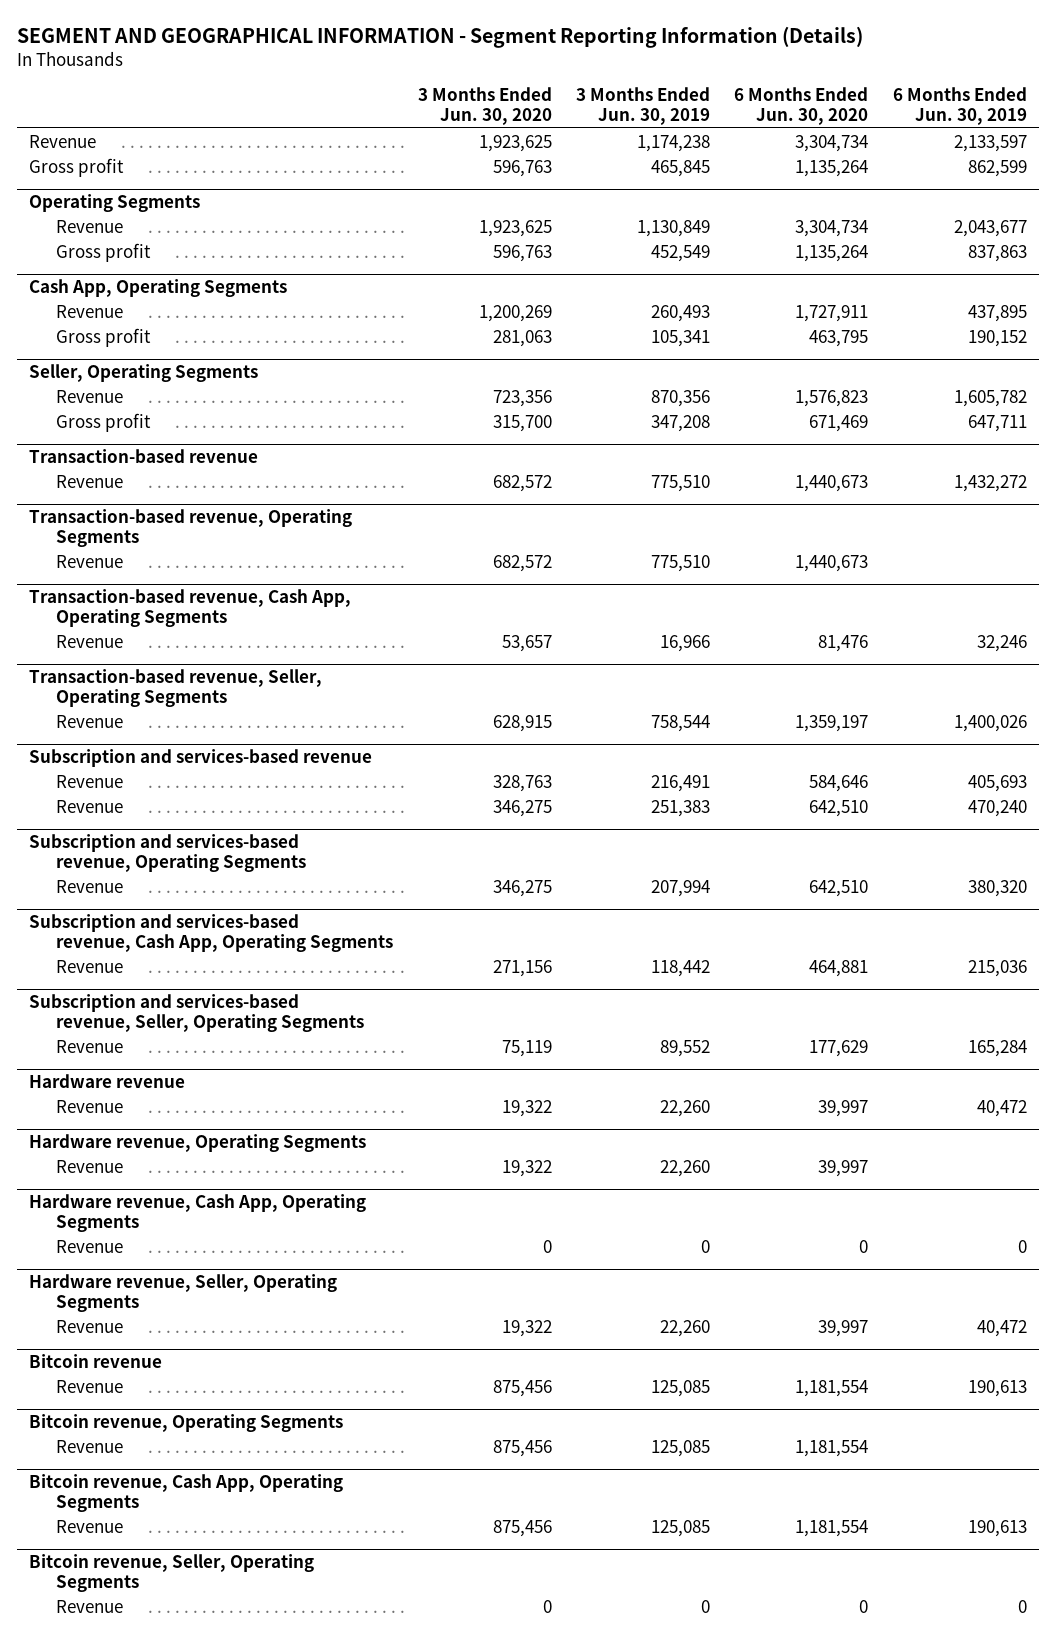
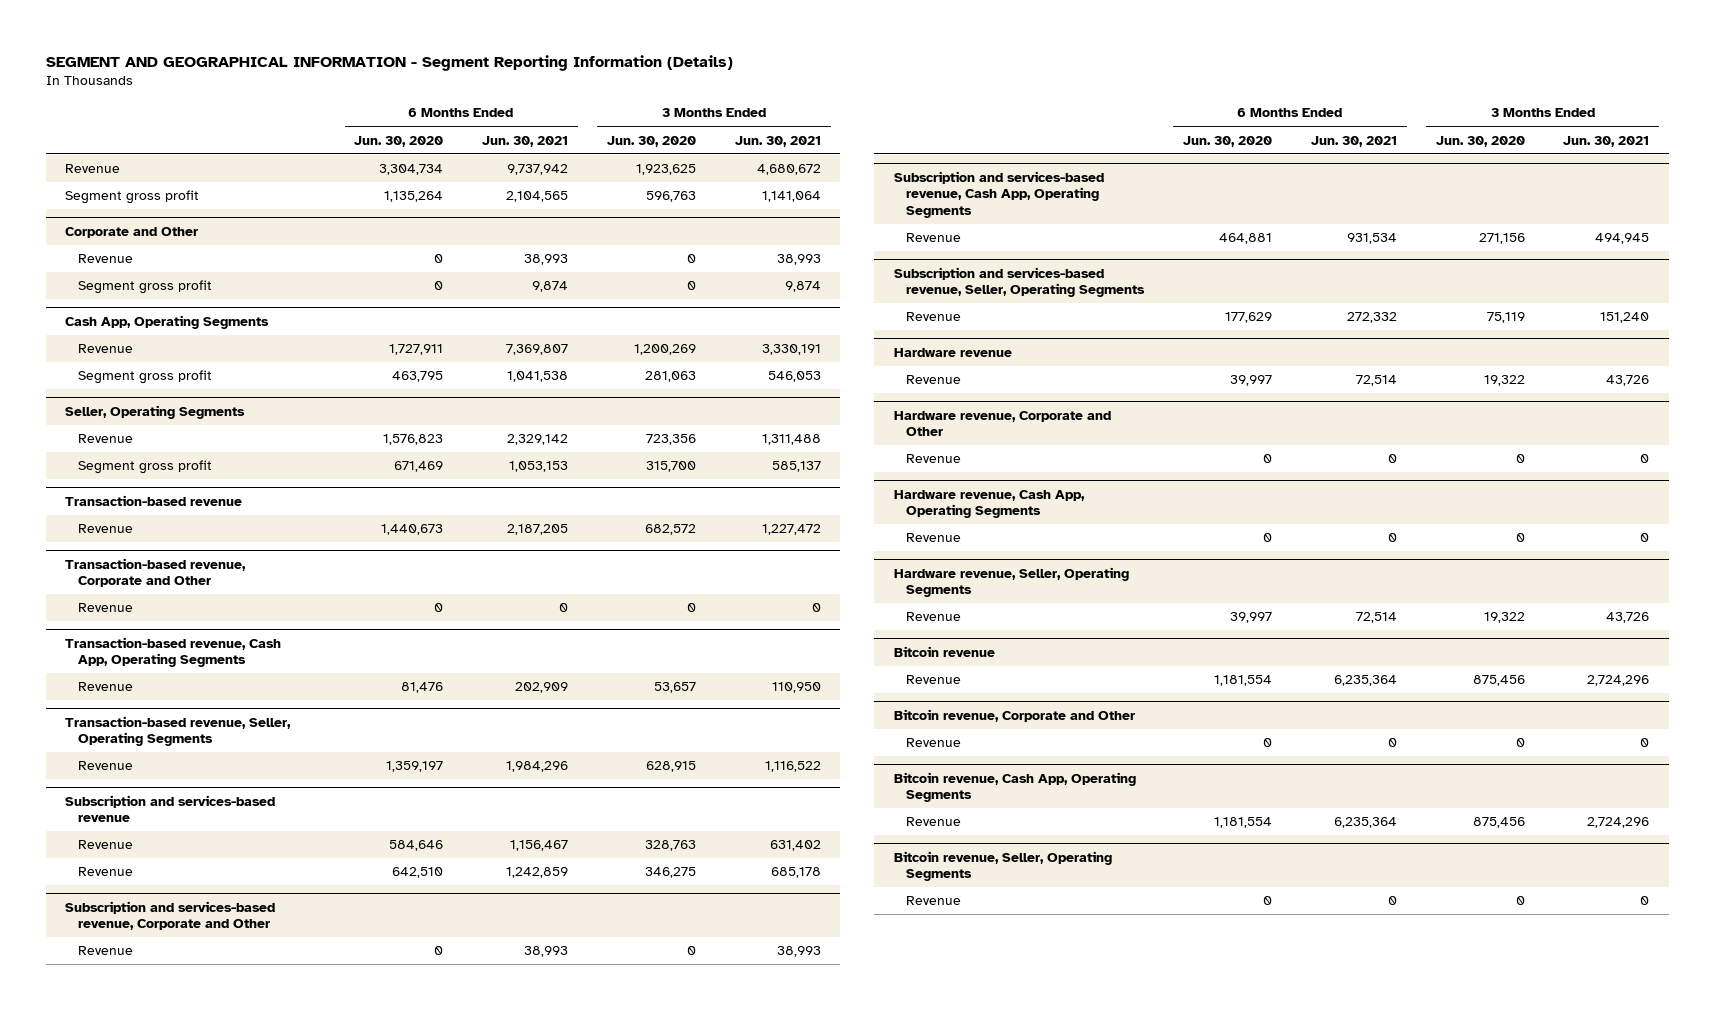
- | 3 Months Ended Jun. 30, 2020 | 3 Months Ended Jun. 30, 2019 | 6 Months Ended Jun. 30, 2020 | 6 Months Ended Jun. 30, 2019
+ | 6 Months Ended Jun. 30, 2020 | 6 Months Ended Jun. 30, 2021 | 3 Months Ended Jun. 30, 2020 | 3 Months Ended Jun. 30, 2021
- Gross profit | 596,763 | 465,845 | 1,135,264 | 862,599
- Operating Segments
- Revenue | 1,923,625 | 1,130,849 | 3,304,734 | 2,043,677
- Gross profit | 596,763 | 452,549 | 1,135,264 | 837,863
+ Segment gross profit | 1,135,264 | 2,104,565 | 596,763 | 1,141,064
+ Corporate and Other
+ Revenue | 0 | 38,993 | 0 | 38,993
+ Segment gross profit | 0 | 9,874 | 0 | 9,874
@ Cash App, Operating Segments
- Gross profit | 281,063 | 105,341 | 463,795 | 190,152
+ Segment gross profit | 463,795 | 1,041,538 | 281,063 | 546,053
@ Seller, Operating Segments
- Gross profit | 315,700 | 347,208 | 671,469 | 647,711
+ Segment gross profit | 671,469 | 1,053,153 | 315,700 | 585,137
- Transaction-based revenue, Operating Segments
- Revenue | 682,572 | 775,510 | 1,440,673 |
+ Transaction-based revenue, Corporate and Other
+ Revenue | 0 | 0 | 0 | 0
- Subscription and services-based revenue, Operating Segments
- Revenue | 346,275 | 207,994 | 642,510 | 380,320
+ Subscription and services-based revenue, Corporate and Other
+ Revenue | 0 | 38,993 | 0 | 38,993
- Hardware revenue, Operating Segments
- Revenue | 19,322 | 22,260 | 39,997 |
+ Hardware revenue, Corporate and Other
+ Revenue | 0 | 0 | 0 | 0
- Bitcoin revenue, Operating Segments
- Revenue | 875,456 | 125,085 | 1,181,554 |
+ Bitcoin revenue, Corporate and Other
+ Revenue | 0 | 0 | 0 | 0

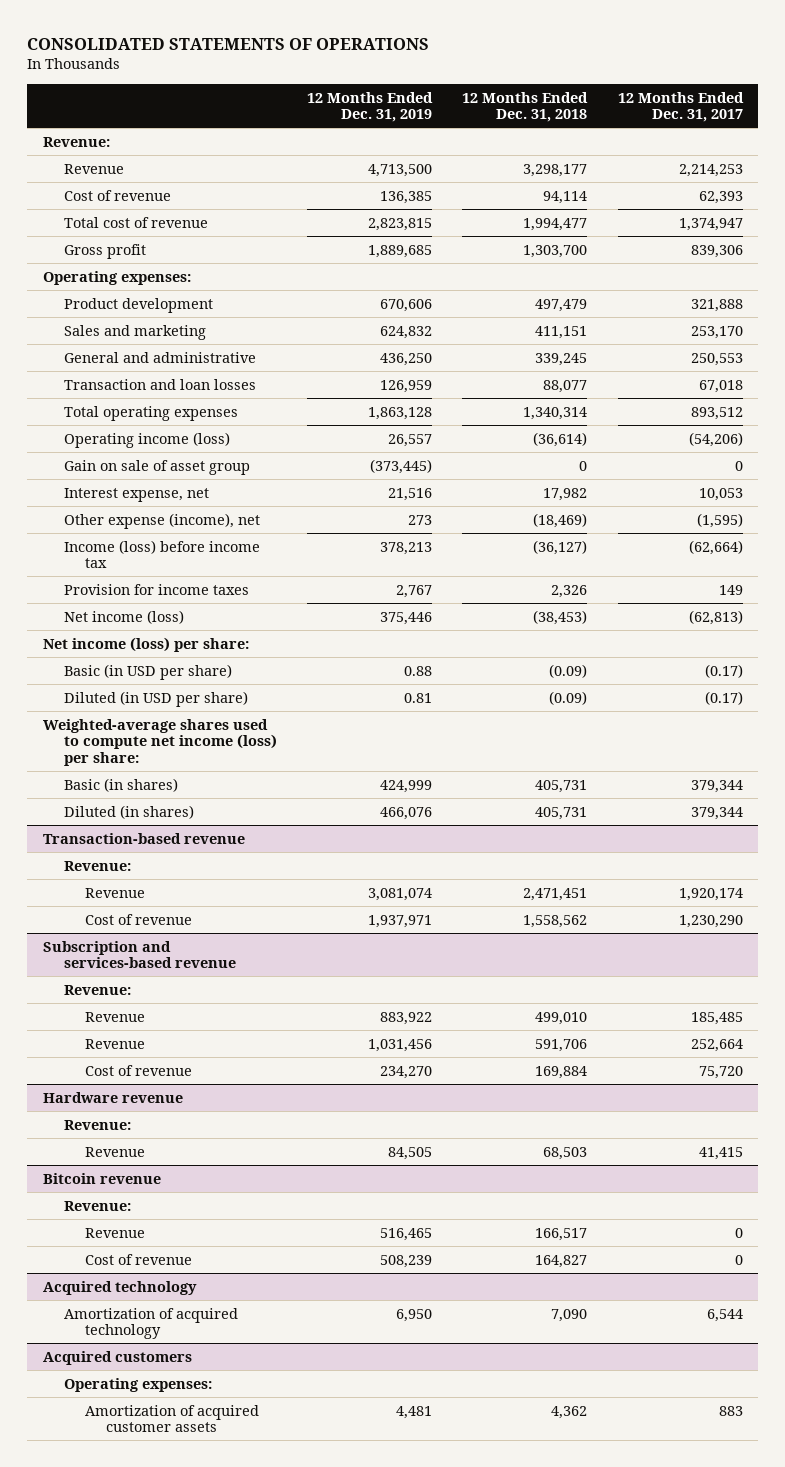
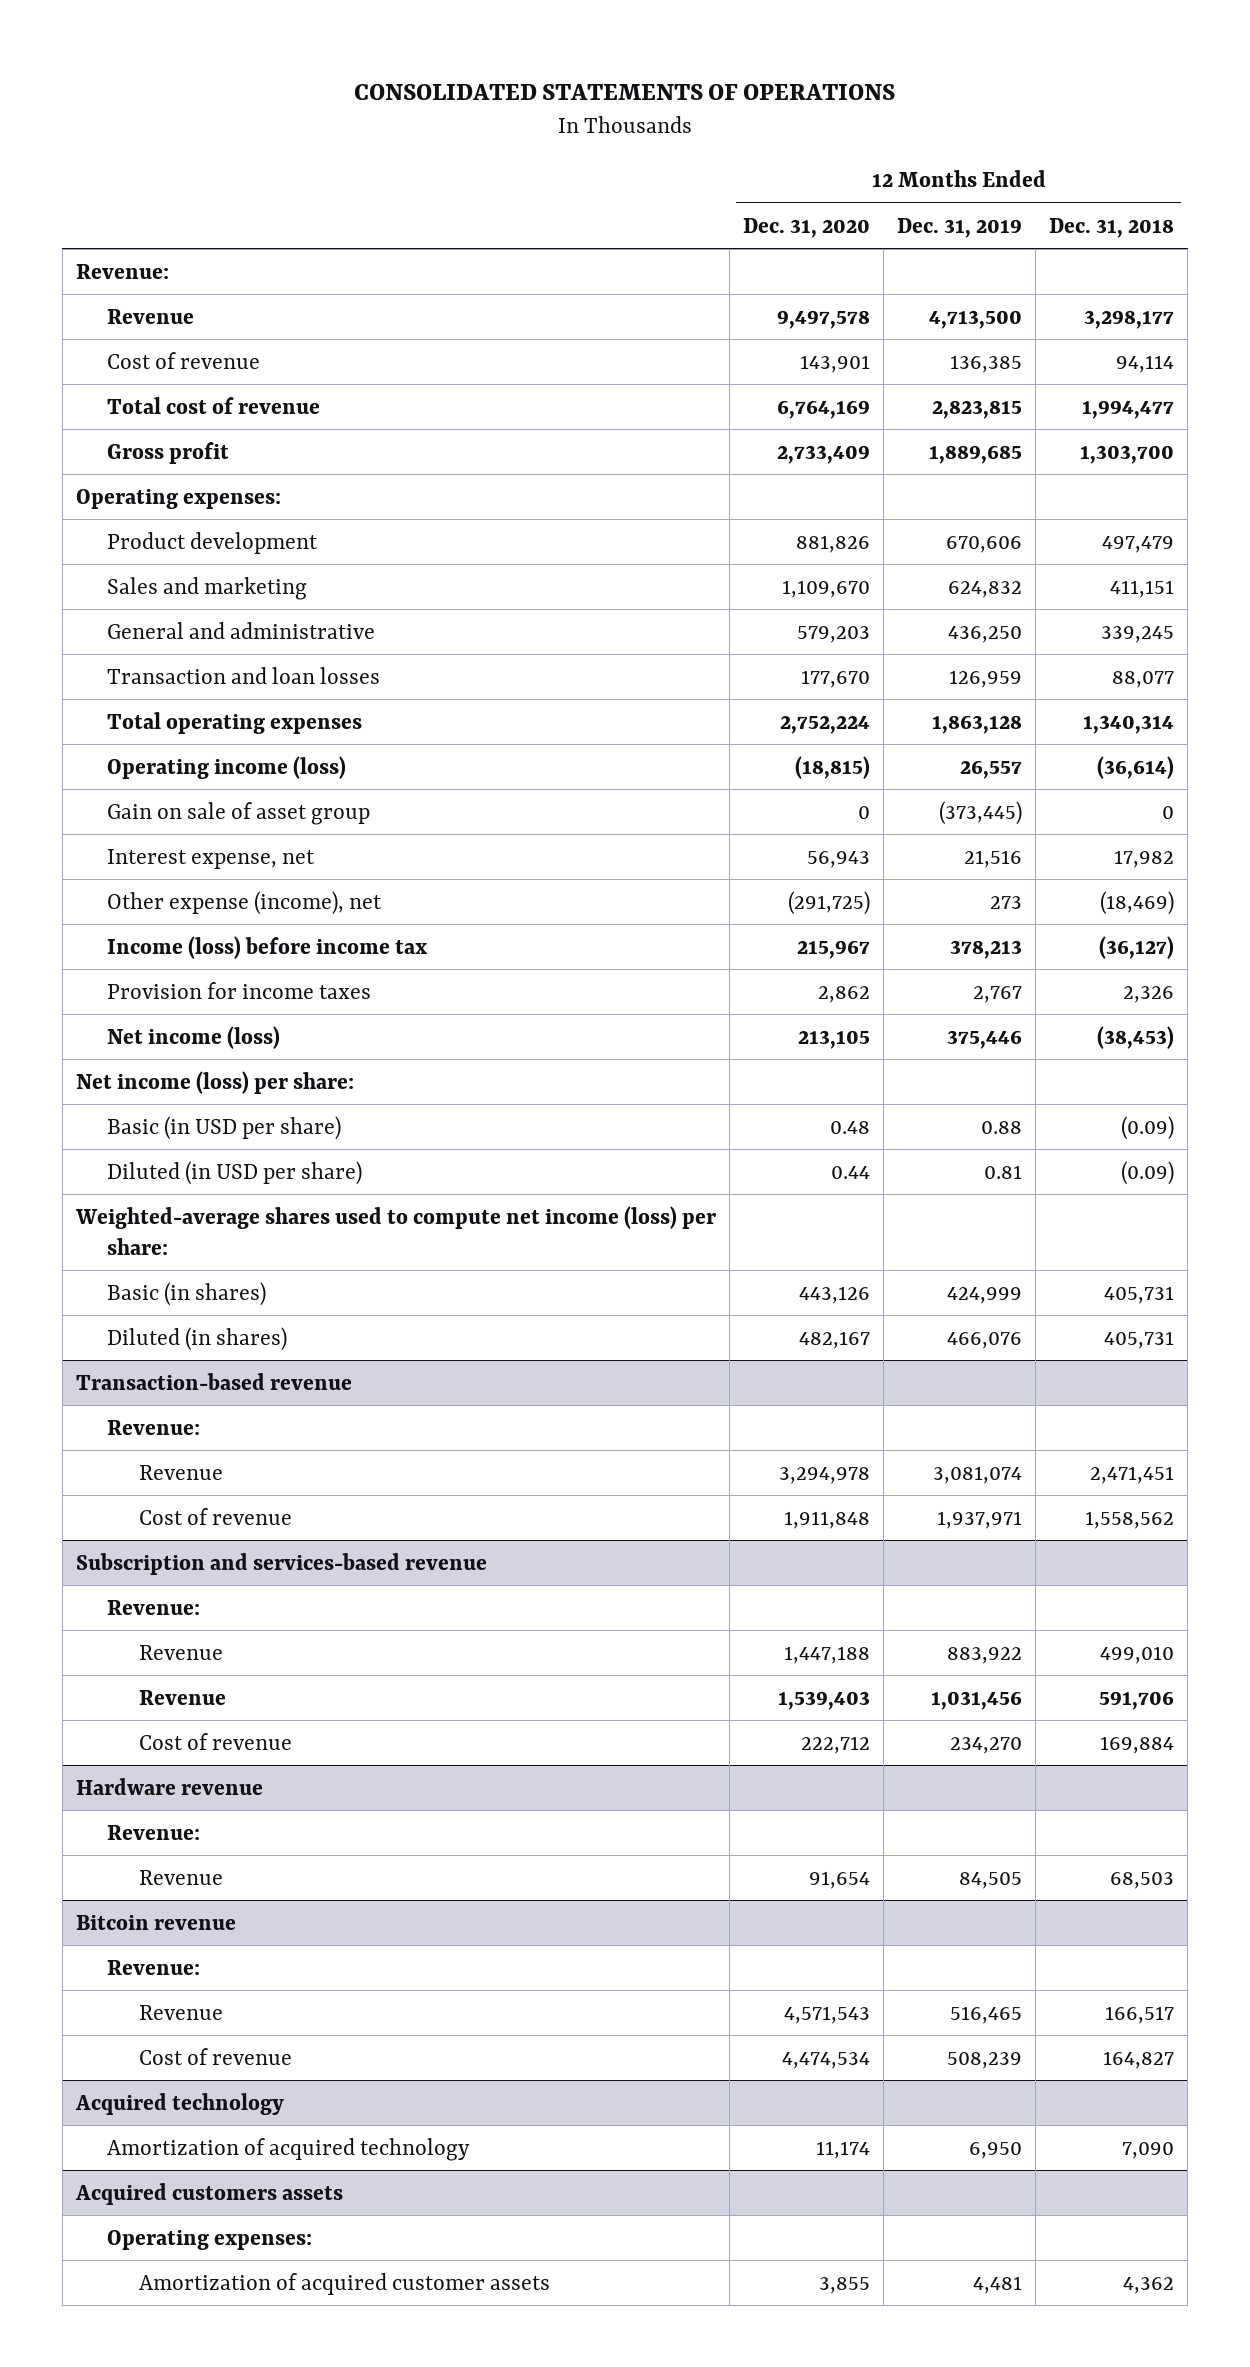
- | 12 Months Ended Dec. 31, 2019 | 12 Months Ended Dec. 31, 2018 | 12 Months Ended Dec. 31, 2017
+ | 12 Months Ended Dec. 31, 2020 | 12 Months Ended Dec. 31, 2019 | 12 Months Ended Dec. 31, 2018
- Acquired customers
+ Acquired customers assets

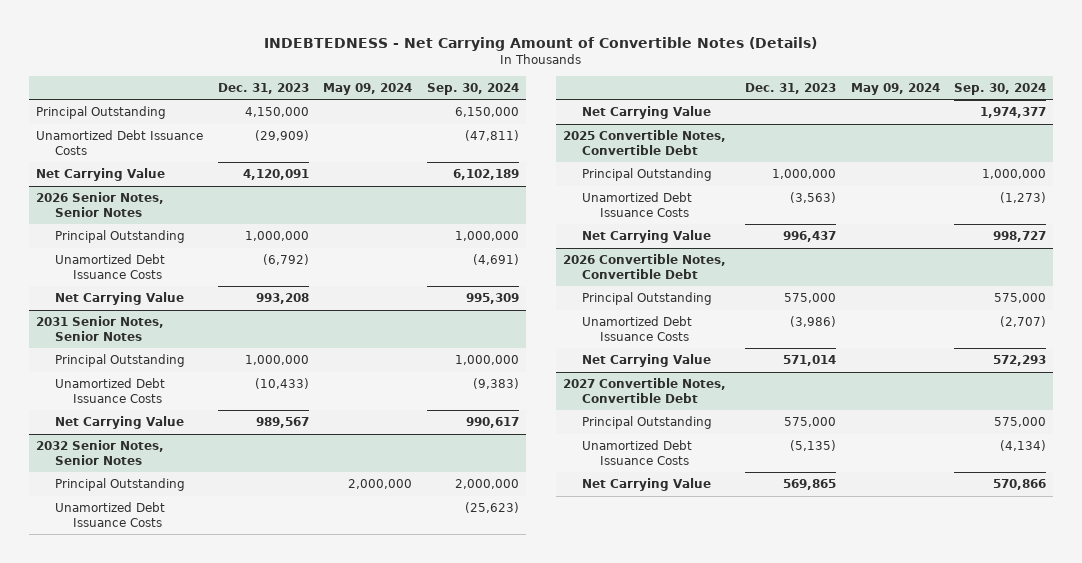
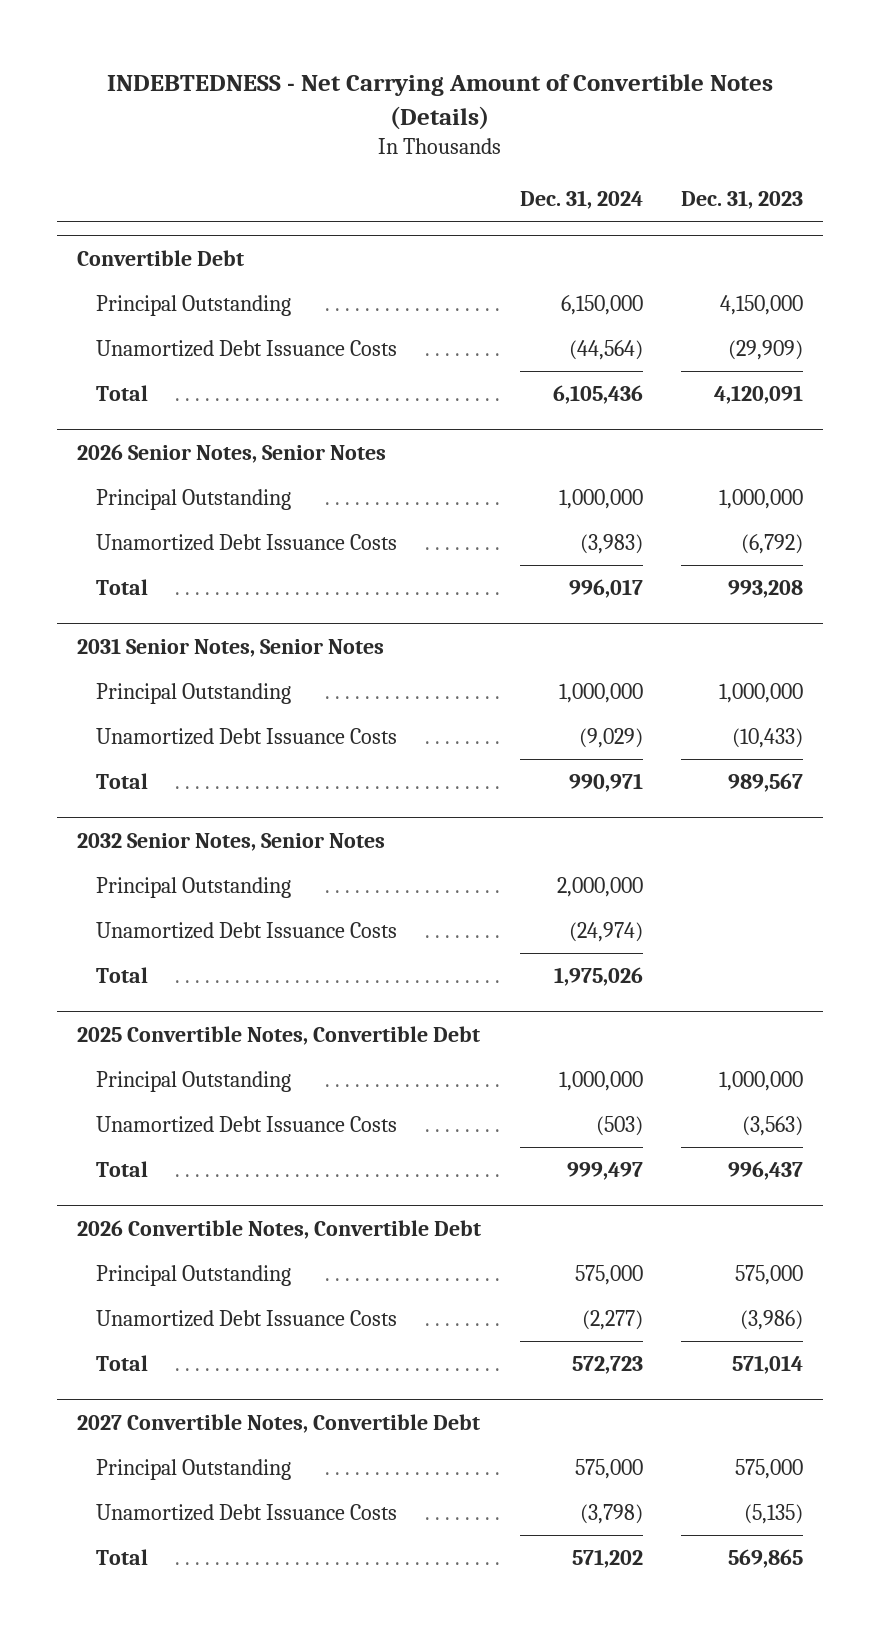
- | Dec. 31, 2023 | May 09, 2024 | Sep. 30, 2024
+ | Dec. 31, 2024 | Dec. 31, 2023
+ Convertible Debt
- Net Carrying Value | 4,120,091 | | 6,102,189
+ Total | 6,105,436 | 4,120,091
@ 2026 Senior Notes, Senior Notes
- Net Carrying Value | 993,208 | | 995,309
+ Total | 996,017 | 993,208
@ 2031 Senior Notes, Senior Notes
- Net Carrying Value | 989,567 | | 990,617
+ Total | 990,971 | 989,567
@ 2032 Senior Notes, Senior Notes
- Net Carrying Value | | | 1,974,377
+ Total | 1,975,026 |
@ 2025 Convertible Notes, Convertible Debt
- Net Carrying Value | 996,437 | | 998,727
+ Total | 999,497 | 996,437
@ 2026 Convertible Notes, Convertible Debt
- Net Carrying Value | 571,014 | | 572,293
+ Total | 572,723 | 571,014
@ 2027 Convertible Notes, Convertible Debt
- Net Carrying Value | 569,865 | | 570,866
+ Total | 571,202 | 569,865

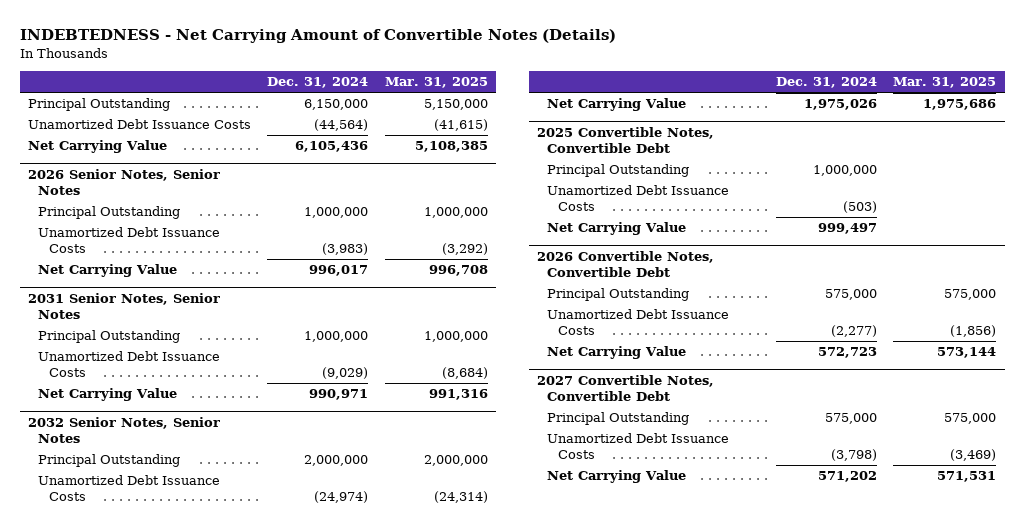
- | Dec. 31, 2024 | Dec. 31, 2023
+ | Dec. 31, 2024 | Mar. 31, 2025
- Convertible Debt
- Total | 6,105,436 | 4,120,091
+ Net Carrying Value | 6,105,436 | 5,108,385
@ 2026 Senior Notes, Senior Notes
- Total | 996,017 | 993,208
+ Net Carrying Value | 996,017 | 996,708
@ 2031 Senior Notes, Senior Notes
- Total | 990,971 | 989,567
+ Net Carrying Value | 990,971 | 991,316
@ 2032 Senior Notes, Senior Notes
- Total | 1,975,026 |
+ Net Carrying Value | 1,975,026 | 1,975,686
@ 2025 Convertible Notes, Convertible Debt
- Total | 999,497 | 996,437
+ Net Carrying Value | 999,497 |
@ 2026 Convertible Notes, Convertible Debt
- Total | 572,723 | 571,014
+ Net Carrying Value | 572,723 | 573,144
@ 2027 Convertible Notes, Convertible Debt
- Total | 571,202 | 569,865
+ Net Carrying Value | 571,202 | 571,531

